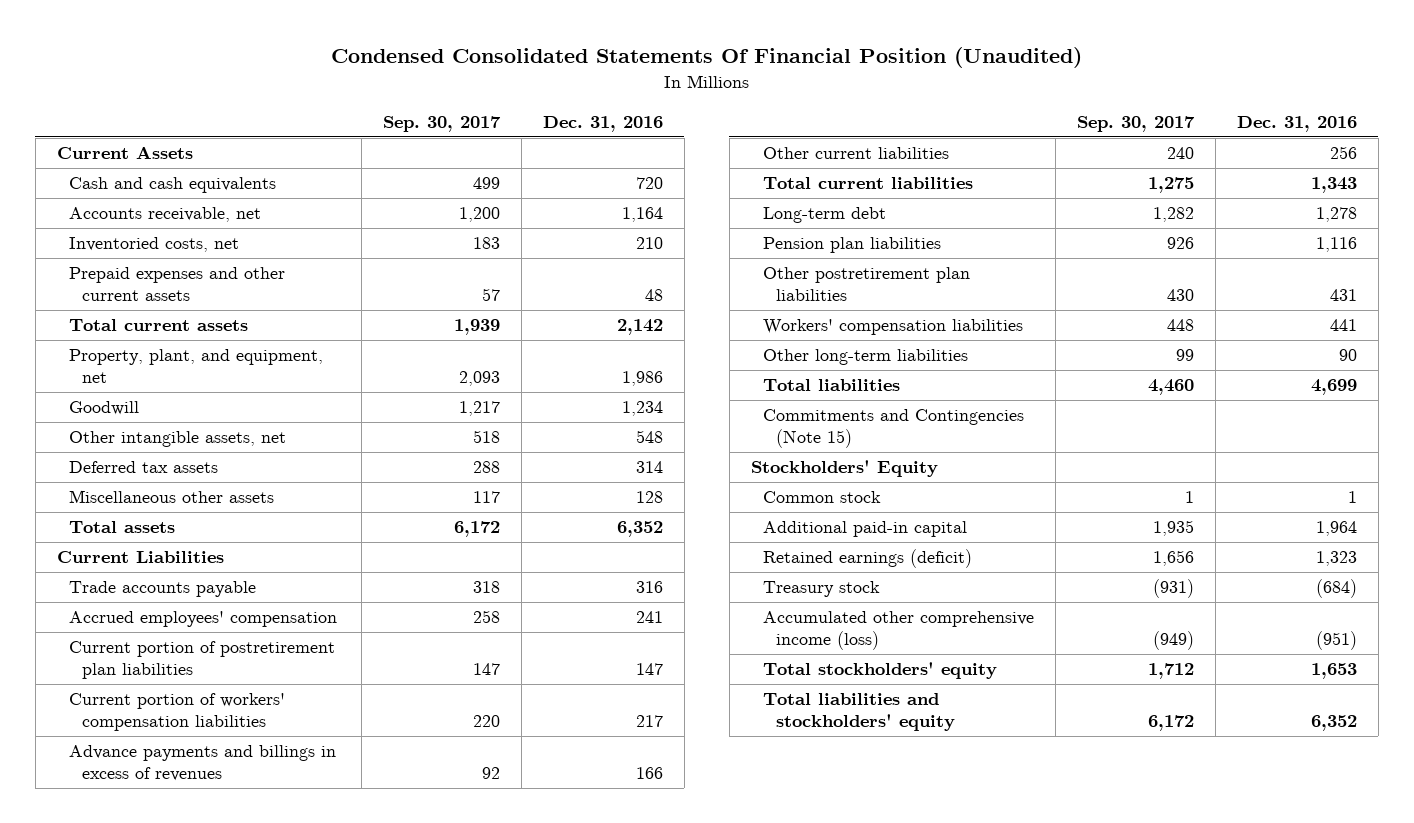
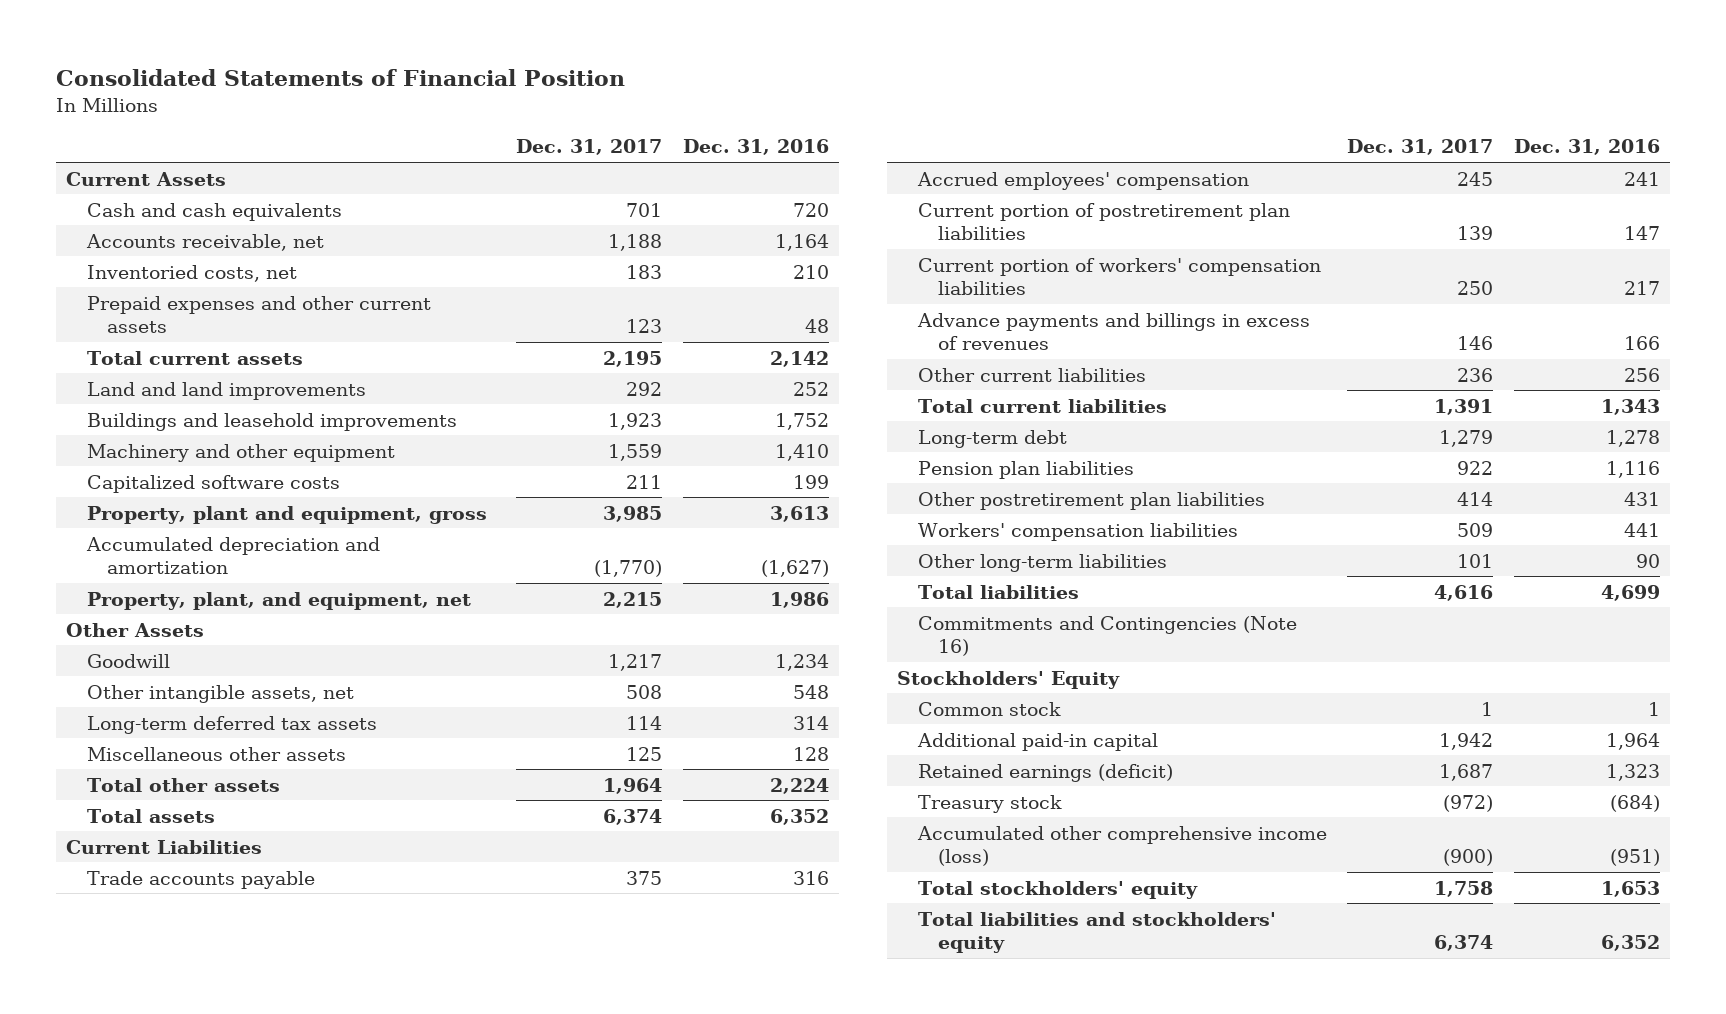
- Condensed Consolidated Statements Of Financial Position (Unaudited)
+ Consolidated Statements of Financial Position
- | Sep. 30, 2017 | Dec. 31, 2016
+ | Dec. 31, 2017 | Dec. 31, 2016
+ Land and land improvements | 292 | 252
+ Buildings and leasehold improvements | 1,923 | 1,752
+ Machinery and other equipment | 1,559 | 1,410
+ Capitalized software costs | 211 | 199
+ Property, plant and equipment, gross | 3,985 | 3,613
+ Accumulated depreciation and amortization | (1,770) | (1,627)
+ Other Assets
- Deferred tax assets | 288 | 314
+ Long-term deferred tax assets | 114 | 314
+ Total other assets | 1,964 | 2,224
- Commitments and Contingencies (Note 15)
+ Commitments and Contingencies (Note 16)

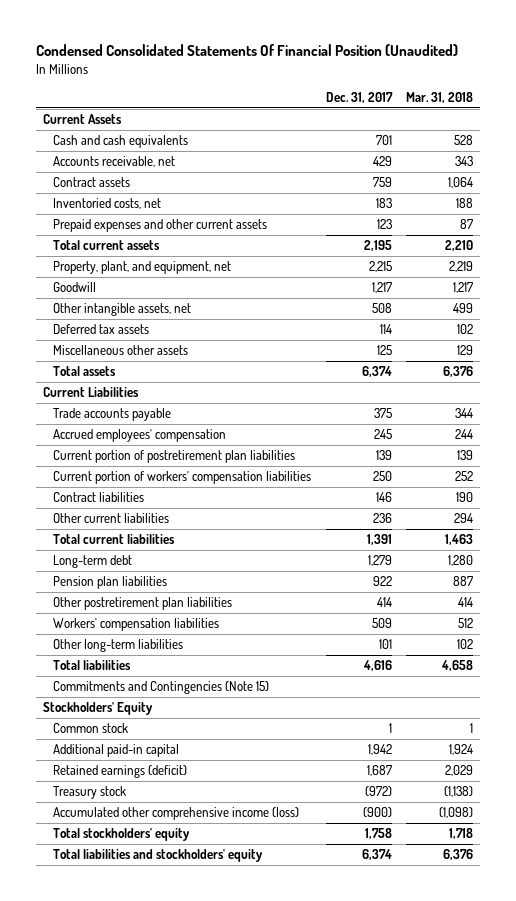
- Consolidated Statements of Financial Position
+ Condensed Consolidated Statements Of Financial Position (Unaudited)
- | Dec. 31, 2017 | Dec. 31, 2016
+ | Dec. 31, 2017 | Mar. 31, 2018
- Accounts receivable, net | 1,188 | 1,164
+ Accounts receivable, net | 429 | 343
+ Contract assets | 759 | 1,064
- Land and land improvements | 292 | 252
- Buildings and leasehold improvements | 1,923 | 1,752
- Machinery and other equipment | 1,559 | 1,410
- Capitalized software costs | 211 | 199
- Property, plant and equipment, gross | 3,985 | 3,613
- Accumulated depreciation and amortization | (1,770) | (1,627)
- Other Assets
- Long-term deferred tax assets | 114 | 314
+ Deferred tax assets | 114 | 102
- Total other assets | 1,964 | 2,224
- Advance payments and billings in excess of revenues | 146 | 166
+ Contract liabilities | 146 | 190
- Commitments and Contingencies (Note 16)
+ Commitments and Contingencies (Note 15)

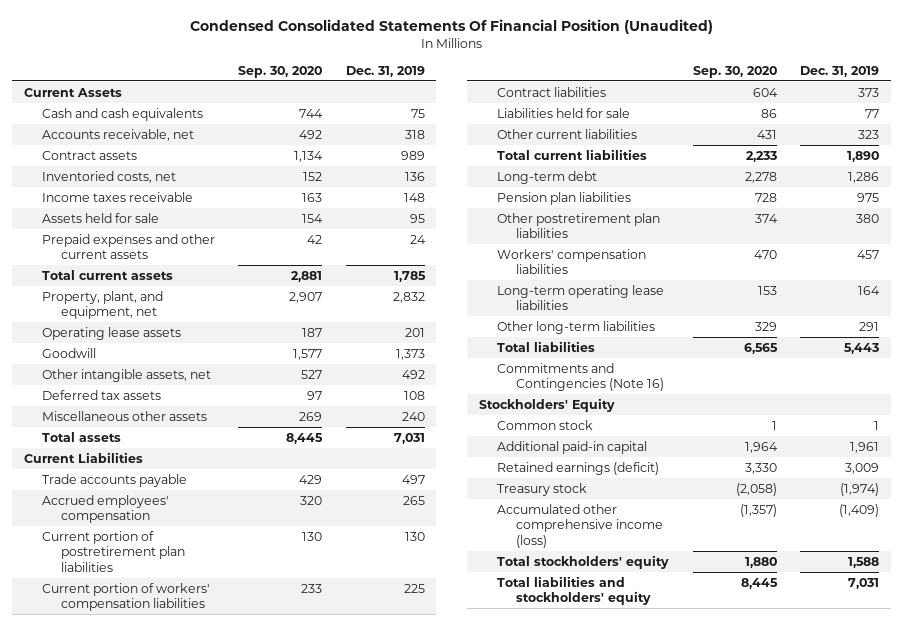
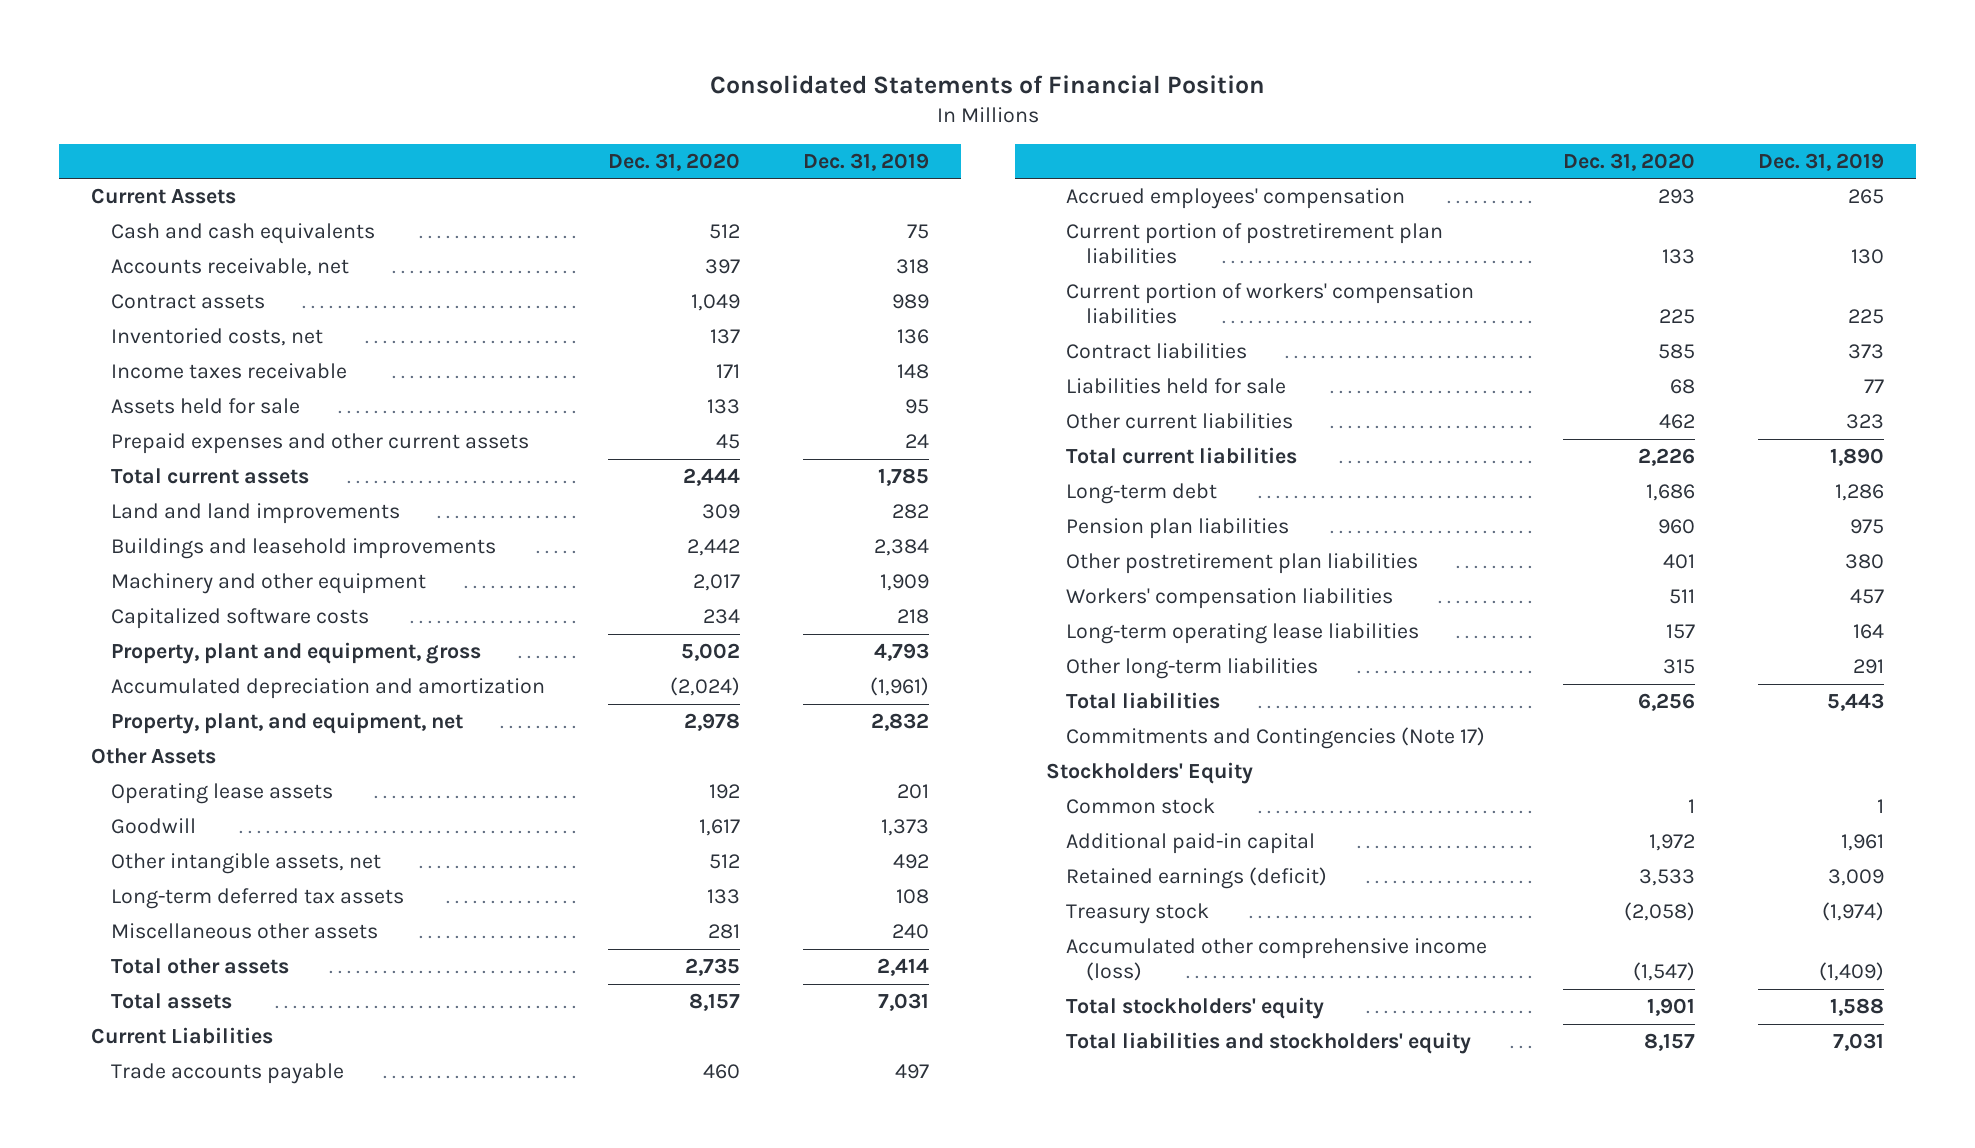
- Condensed Consolidated Statements Of Financial Position (Unaudited)
+ Consolidated Statements of Financial Position
- | Sep. 30, 2020 | Dec. 31, 2019
+ | Dec. 31, 2020 | Dec. 31, 2019
+ Land and land improvements | 309 | 282
+ Buildings and leasehold improvements | 2,442 | 2,384
+ Machinery and other equipment | 2,017 | 1,909
+ Capitalized software costs | 234 | 218
+ Property, plant and equipment, gross | 5,002 | 4,793
+ Accumulated depreciation and amortization | (2,024) | (1,961)
+ Other Assets
- Deferred tax assets | 97 | 108
+ Long-term deferred tax assets | 133 | 108
+ Total other assets | 2,735 | 2,414
- Commitments and Contingencies (Note 16)
+ Commitments and Contingencies (Note 17)

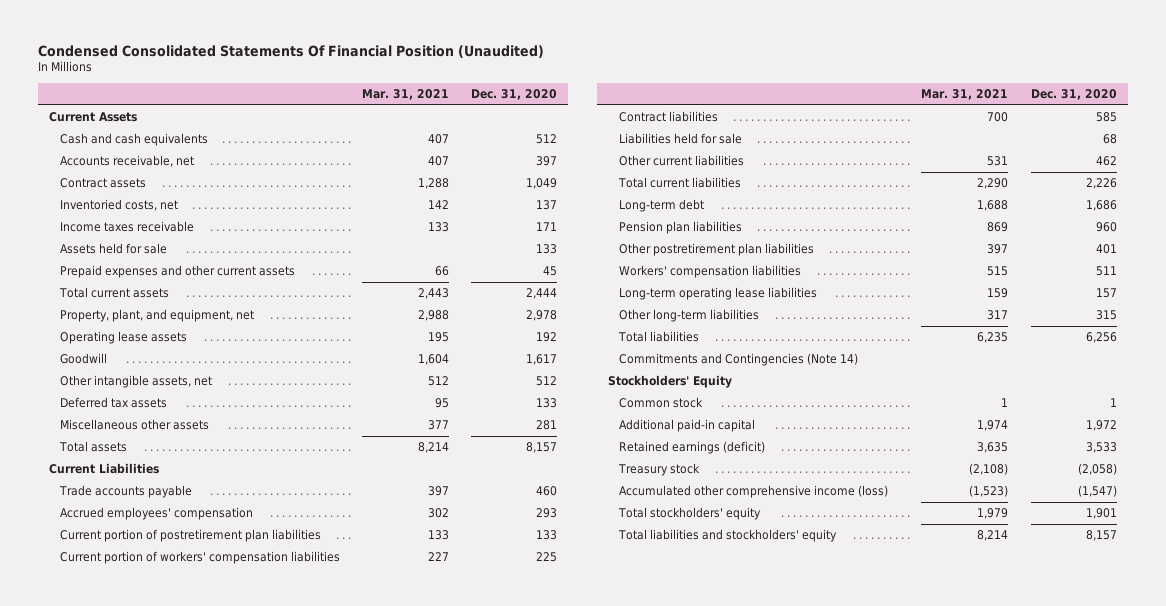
- Consolidated Statements of Financial Position
+ Condensed Consolidated Statements Of Financial Position (Unaudited)
- | Dec. 31, 2020 | Dec. 31, 2019
+ | Mar. 31, 2021 | Dec. 31, 2020
- Land and land improvements | 309 | 282
- Buildings and leasehold improvements | 2,442 | 2,384
- Machinery and other equipment | 2,017 | 1,909
- Capitalized software costs | 234 | 218
- Property, plant and equipment, gross | 5,002 | 4,793
- Accumulated depreciation and amortization | (2,024) | (1,961)
- Other Assets
- Long-term deferred tax assets | 133 | 108
+ Deferred tax assets | 95 | 133
- Total other assets | 2,735 | 2,414
- Commitments and Contingencies (Note 17)
+ Commitments and Contingencies (Note 14)

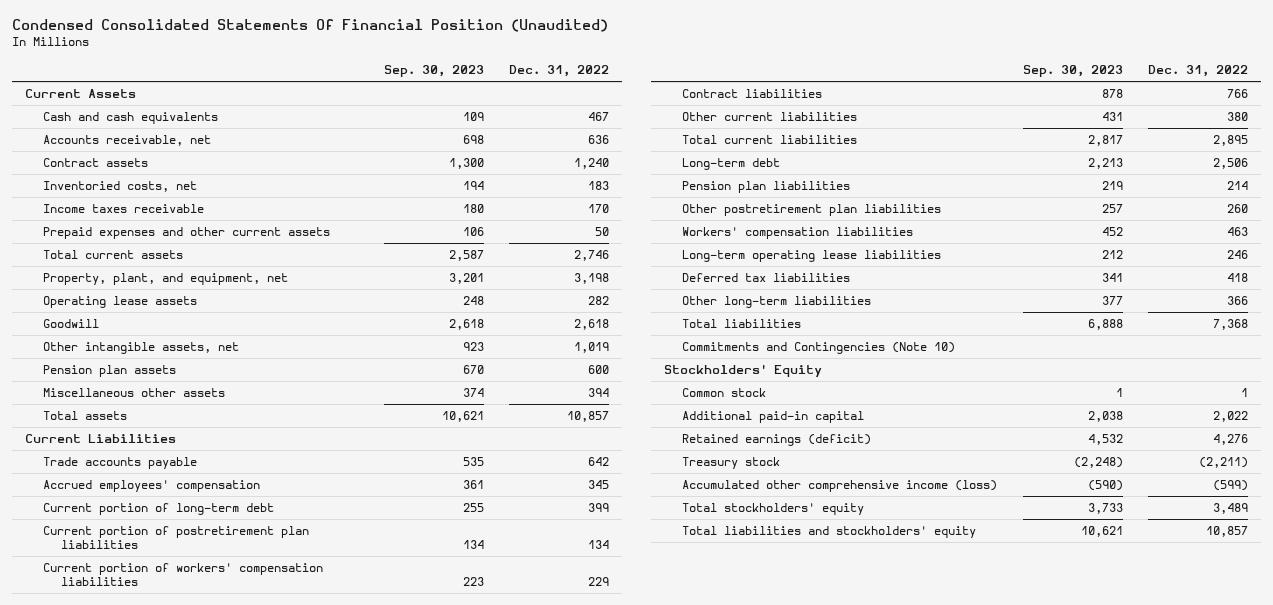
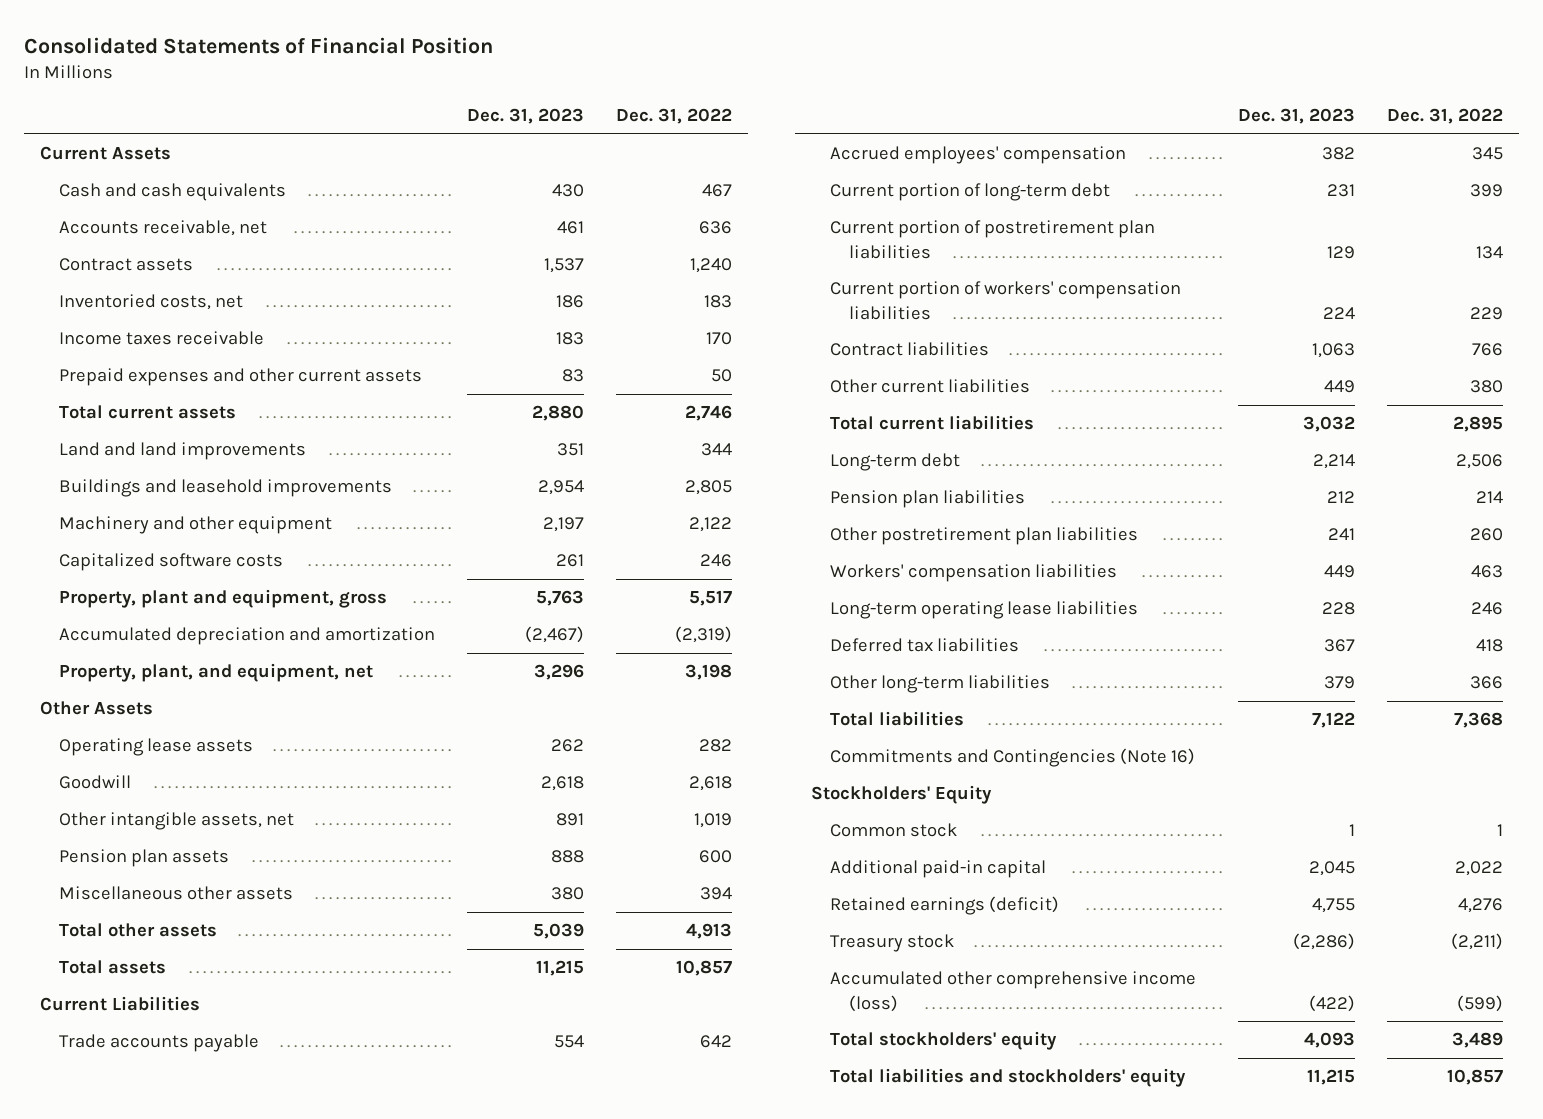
- Condensed Consolidated Statements Of Financial Position (Unaudited)
+ Consolidated Statements of Financial Position
- | Sep. 30, 2023 | Dec. 31, 2022
+ | Dec. 31, 2023 | Dec. 31, 2022
+ Land and land improvements | 351 | 344
+ Buildings and leasehold improvements | 2,954 | 2,805
+ Machinery and other equipment | 2,197 | 2,122
+ Capitalized software costs | 261 | 246
+ Property, plant and equipment, gross | 5,763 | 5,517
+ Accumulated depreciation and amortization | (2,467) | (2,319)
+ Other Assets
+ Total other assets | 5,039 | 4,913
- Commitments and Contingencies (Note 10)
+ Commitments and Contingencies (Note 16)

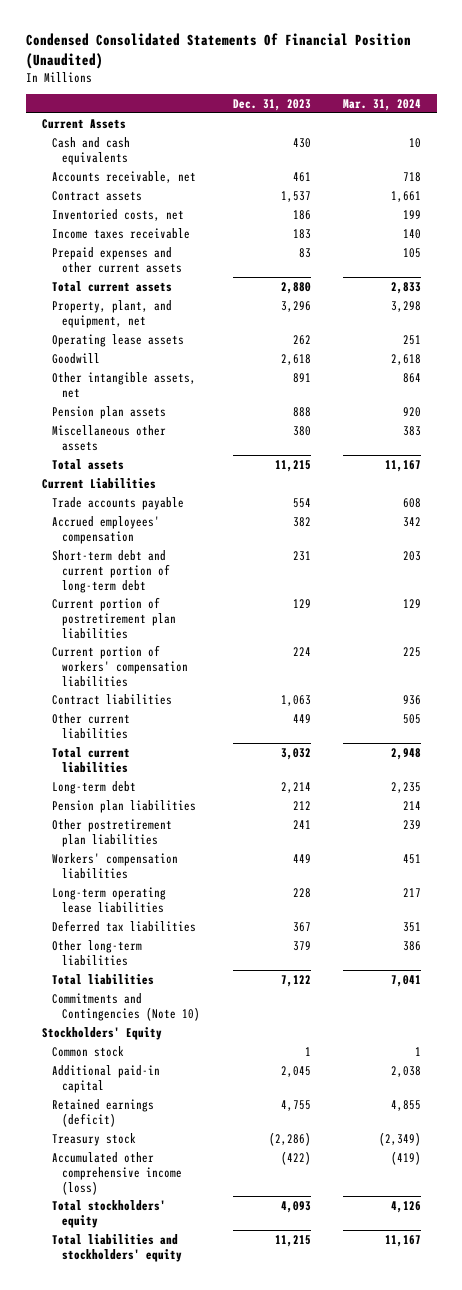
- Consolidated Statements of Financial Position
+ Condensed Consolidated Statements Of Financial Position (Unaudited)
- | Dec. 31, 2023 | Dec. 31, 2022
+ | Dec. 31, 2023 | Mar. 31, 2024
- Land and land improvements | 351 | 344
- Buildings and leasehold improvements | 2,954 | 2,805
- Machinery and other equipment | 2,197 | 2,122
- Capitalized software costs | 261 | 246
- Property, plant and equipment, gross | 5,763 | 5,517
- Accumulated depreciation and amortization | (2,467) | (2,319)
- Other Assets
- Total other assets | 5,039 | 4,913
- Current portion of long-term debt | 231 | 399
+ Short-term debt and current portion of long-term debt | 231 | 203
- Commitments and Contingencies (Note 16)
+ Commitments and Contingencies (Note 10)

